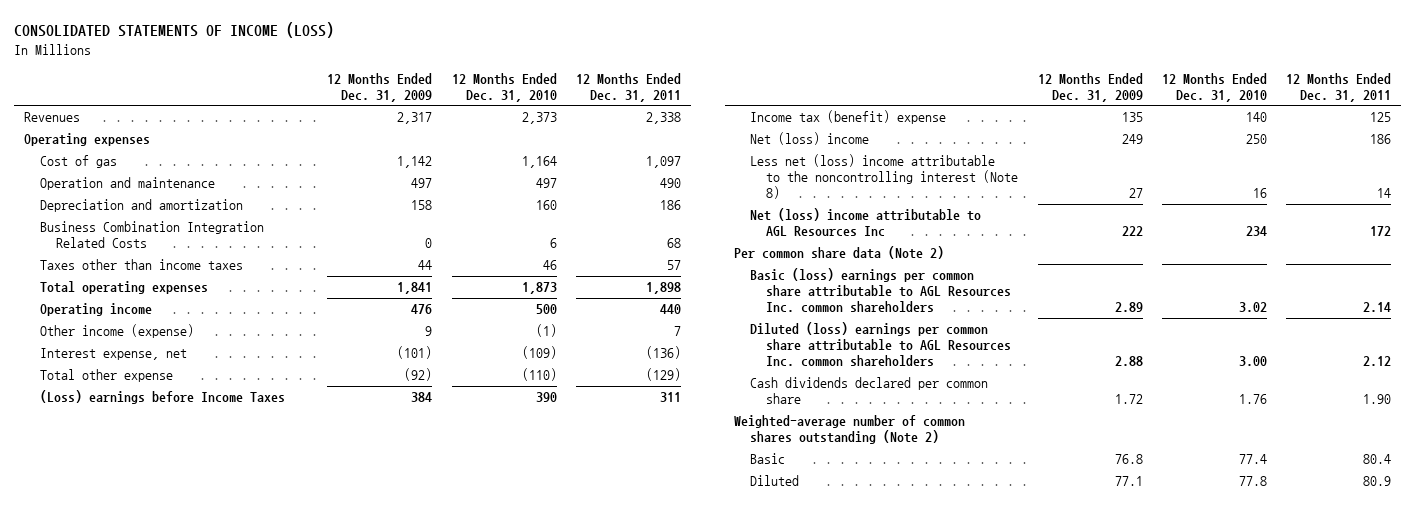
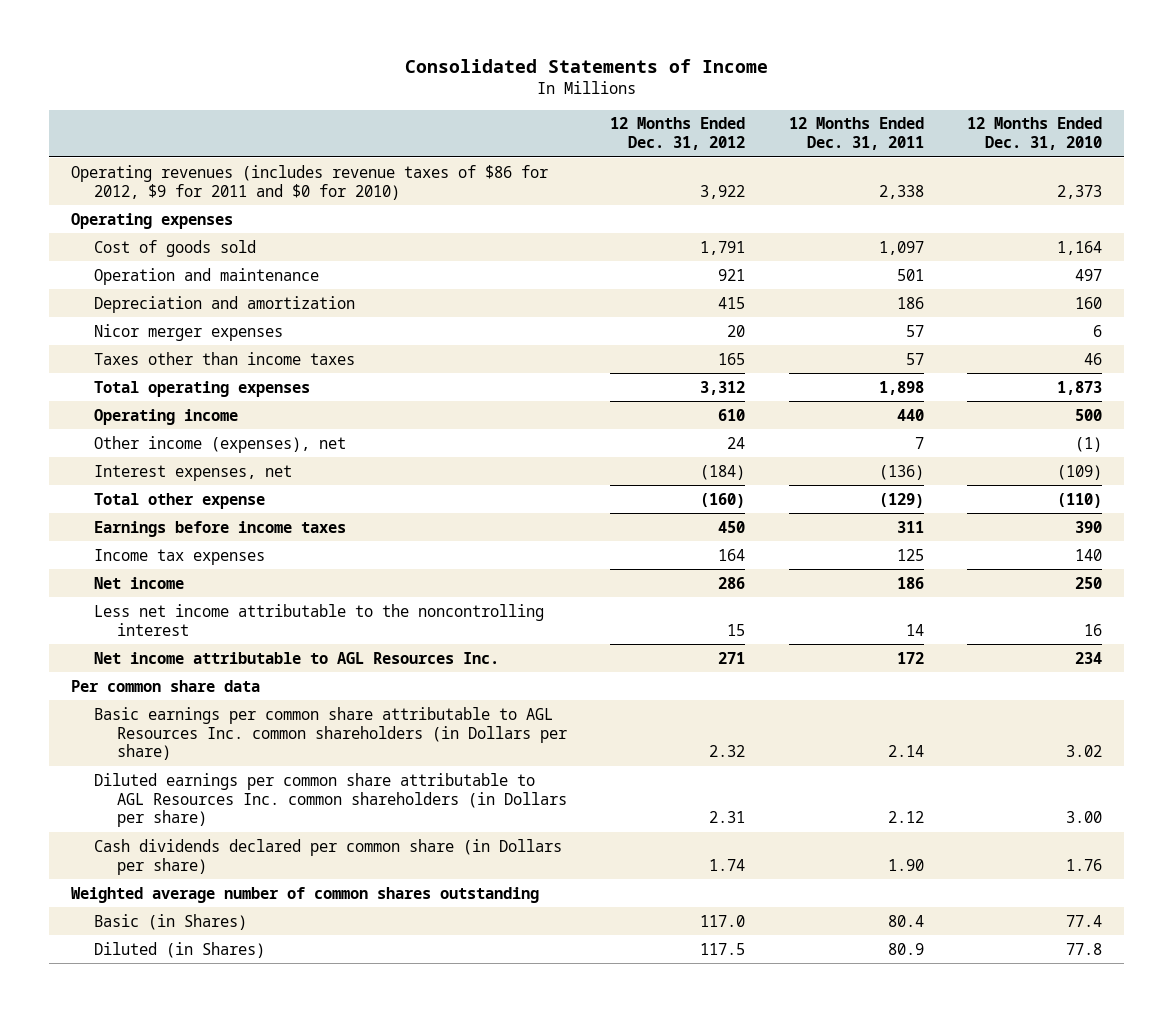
- CONSOLIDATED STATEMENTS OF INCOME (LOSS)
+ Consolidated Statements of Income
- | 12 Months Ended Dec. 31, 2009 | 12 Months Ended Dec. 31, 2010 | 12 Months Ended Dec. 31, 2011
+ | 12 Months Ended Dec. 31, 2012 | 12 Months Ended Dec. 31, 2011 | 12 Months Ended Dec. 31, 2010
- Revenues | 2,317 | 2,373 | 2,338
+ Operating revenues (includes revenue taxes of $86 for 2012, $9 for 2011 and $0 for 2010) | 3,922 | 2,338 | 2,373
- Cost of gas | 1,142 | 1,164 | 1,097
- Operation and maintenance | 497 | 497 | 490
+ Cost of goods sold | 1,791 | 1,097 | 1,164
+ Operation and maintenance | 921 | 501 | 497
- Business Combination Integration Related Costs | 0 | 6 | 68
+ Nicor merger expenses | 20 | 57 | 6
- Other income (expense) | 9 | (1) | 7
- Interest expense, net | (101) | (109) | (136)
+ Other income (expenses), net | 24 | 7 | (1)
+ Interest expenses, net | (184) | (136) | (109)
- (Loss) earnings before Income Taxes | 384 | 390 | 311
- Income tax (benefit) expense | 135 | 140 | 125
- Net (loss) income | 249 | 250 | 186
- Less net (loss) income attributable to the noncontrolling interest (Note 8) | 27 | 16 | 14
- Net (loss) income attributable to AGL Resources Inc | 222 | 234 | 172
- Per common share data (Note 2)
- Basic (loss) earnings per common share attributable to AGL Resources Inc. common shareholders | 2.89 | 3.02 | 2.14
- Diluted (loss) earnings per common share attributable to AGL Resources Inc. common shareholders | 2.88 | 3.00 | 2.12
- Cash dividends declared per common share | 1.72 | 1.76 | 1.90
- Weighted-average number of common shares outstanding (Note 2)
- Basic | 76.8 | 77.4 | 80.4
- Diluted | 77.1 | 77.8 | 80.9
+ Earnings before income taxes | 450 | 311 | 390
+ Income tax expenses | 164 | 125 | 140
+ Net income | 286 | 186 | 250
+ Less net income attributable to the noncontrolling interest | 15 | 14 | 16
+ Net income attributable to AGL Resources Inc. | 271 | 172 | 234
+ Per common share data
+ Basic earnings per common share attributable to AGL Resources Inc. common shareholders (in Dollars per share) | 2.32 | 2.14 | 3.02
+ Diluted earnings per common share attributable to AGL Resources Inc. common shareholders (in Dollars per share) | 2.31 | 2.12 | 3.00
+ Cash dividends declared per common share (in Dollars per share) | 1.74 | 1.90 | 1.76
+ Weighted average number of common shares outstanding
+ Basic (in Shares) | 117.0 | 80.4 | 77.4
+ Diluted (in Shares) | 117.5 | 80.9 | 77.8

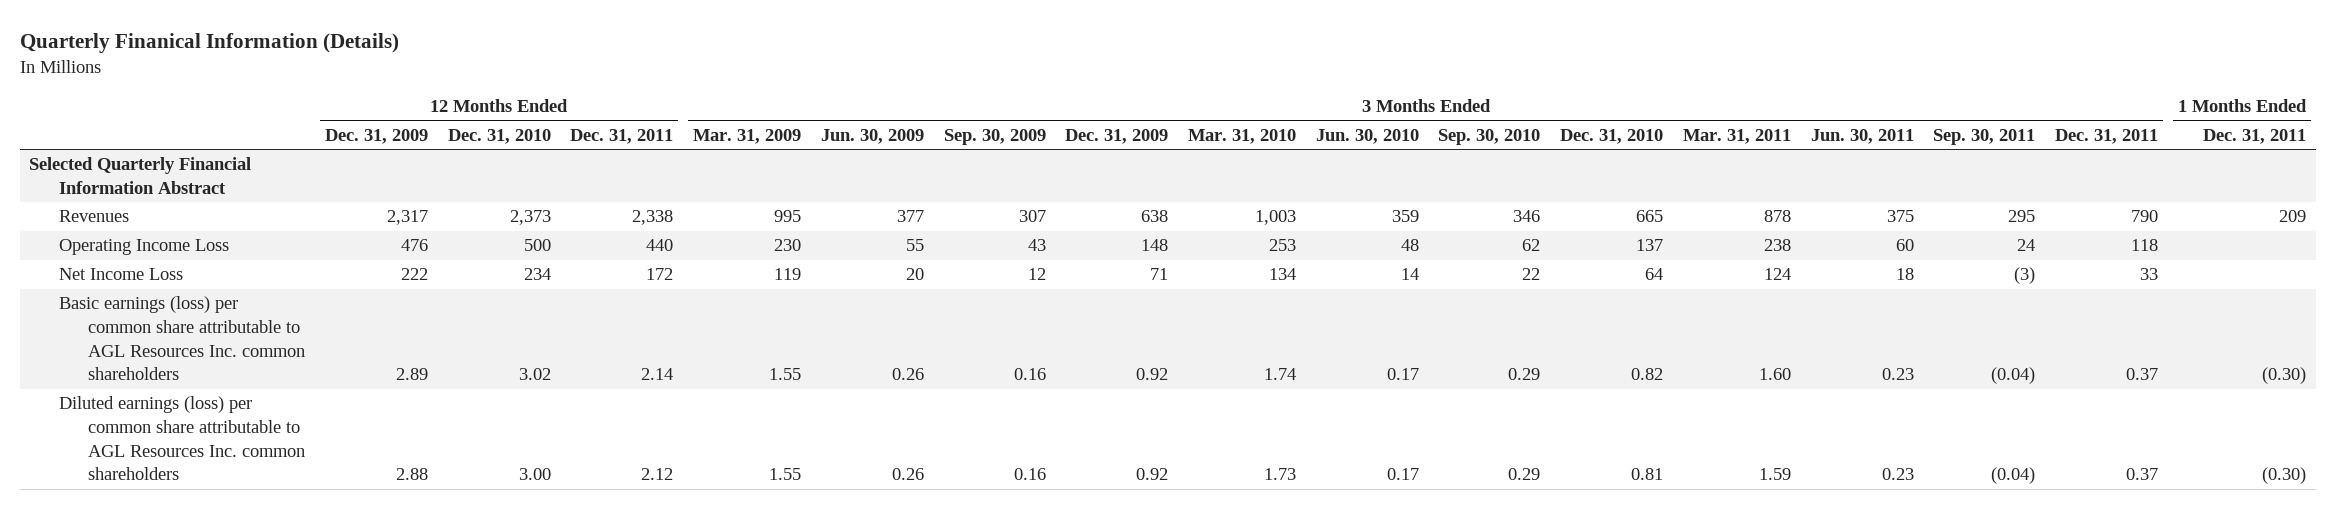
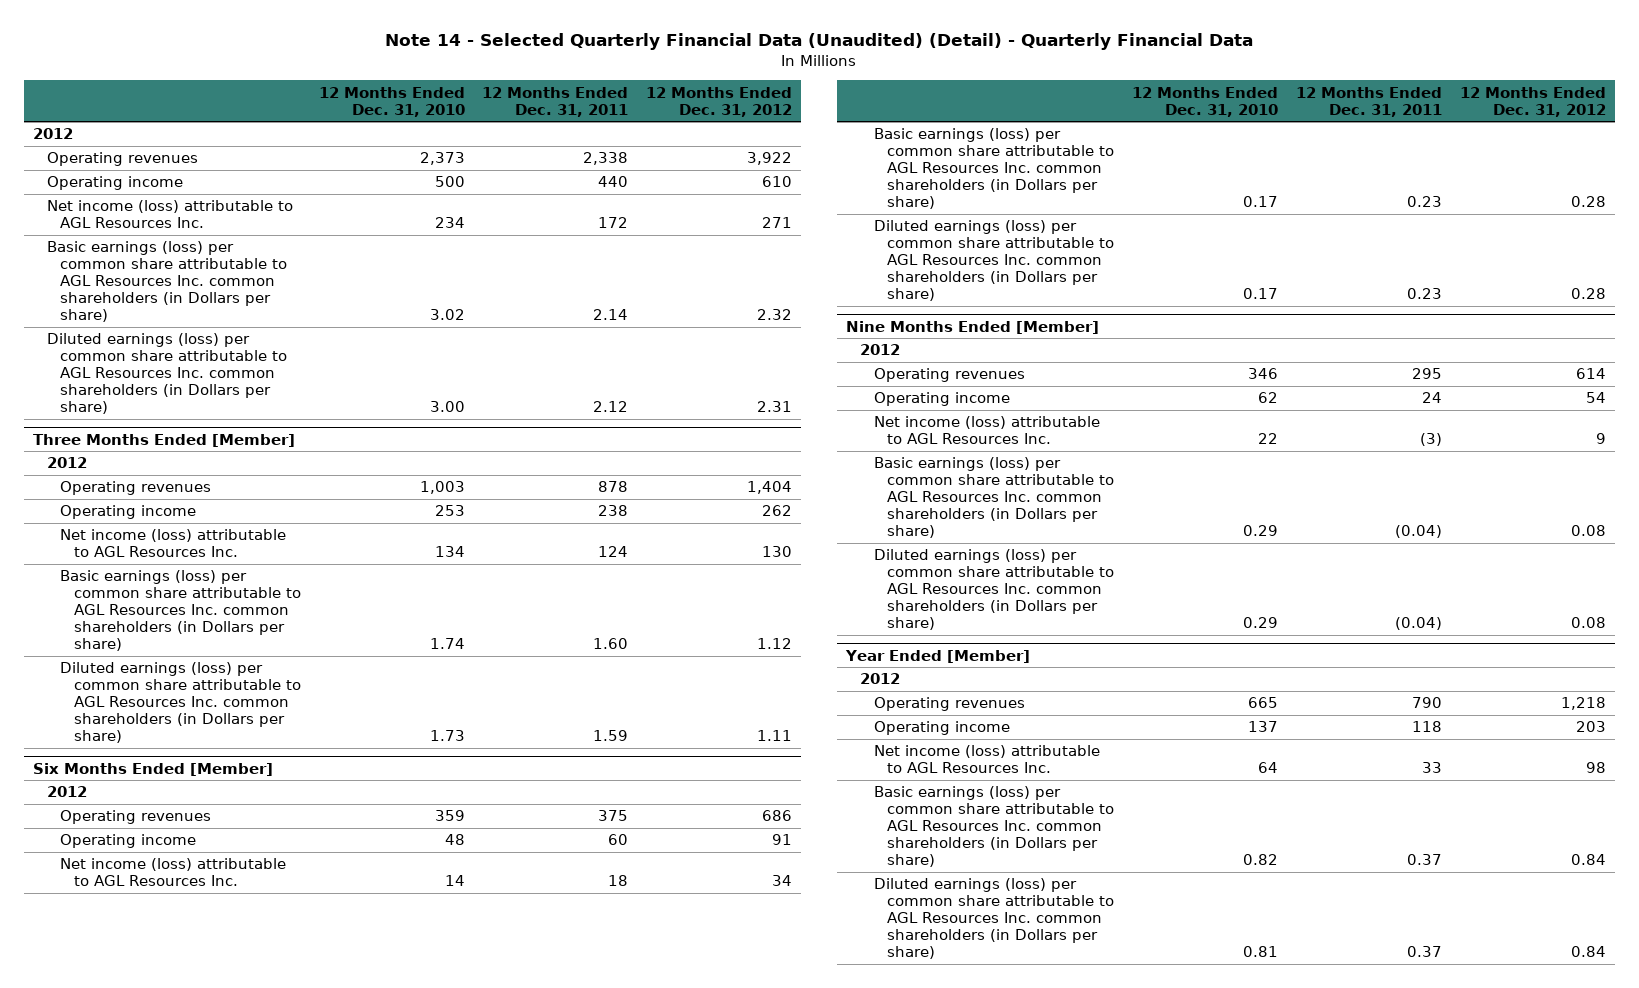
- Quarterly Finanical Information (Details)
+ Note 14 - Selected Quarterly Financial Data (Unaudited) (Detail) - Quarterly Financial Data
- | 12 Months Ended Dec. 31, 2009 | 12 Months Ended Dec. 31, 2010 | 12 Months Ended Dec. 31, 2011 | 3 Months Ended Mar. 31, 2009 | 3 Months Ended Jun. 30, 2009 | 3 Months Ended Sep. 30, 2009 | 3 Months Ended Dec. 31, 2009 | 3 Months Ended Mar. 31, 2010 | 3 Months Ended Jun. 30, 2010 | 3 Months Ended Sep. 30, 2010 | 3 Months Ended Dec. 31, 2010 | 3 Months Ended Mar. 31, 2011 | 3 Months Ended Jun. 30, 2011 | 3 Months Ended Sep. 30, 2011 | 3 Months Ended Dec. 31, 2011 | 1 Months Ended Dec. 31, 2011
+ | 12 Months Ended Dec. 31, 2010 | 12 Months Ended Dec. 31, 2011 | 12 Months Ended Dec. 31, 2012
- Selected Quarterly Financial Information Abstract
- Revenues | 2,317 | 2,373 | 2,338 | 995 | 377 | 307 | 638 | 1,003 | 359 | 346 | 665 | 878 | 375 | 295 | 790 | 209
- Operating Income Loss | 476 | 500 | 440 | 230 | 55 | 43 | 148 | 253 | 48 | 62 | 137 | 238 | 60 | 24 | 118 |
- Net Income Loss | 222 | 234 | 172 | 119 | 20 | 12 | 71 | 134 | 14 | 22 | 64 | 124 | 18 | (3) | 33 |
- Basic earnings (loss) per common share attributable to AGL Resources Inc. common shareholders | 2.89 | 3.02 | 2.14 | 1.55 | 0.26 | 0.16 | 0.92 | 1.74 | 0.17 | 0.29 | 0.82 | 1.60 | 0.23 | (0.04) | 0.37 | (0.30)
- Diluted earnings (loss) per common share attributable to AGL Resources Inc. common shareholders | 2.88 | 3.00 | 2.12 | 1.55 | 0.26 | 0.16 | 0.92 | 1.73 | 0.17 | 0.29 | 0.81 | 1.59 | 0.23 | (0.04) | 0.37 | (0.30)
+ 2012
+ Operating revenues | 2,373 | 2,338 | 3,922
+ Operating income | 500 | 440 | 610
+ Net income (loss) attributable to AGL Resources Inc. | 234 | 172 | 271
+ Basic earnings (loss) per common share attributable to AGL Resources Inc. common shareholders (in Dollars per share) | 3.02 | 2.14 | 2.32
+ Diluted earnings (loss) per common share attributable to AGL Resources Inc. common shareholders (in Dollars per share) | 3.00 | 2.12 | 2.31
+ Three Months Ended [Member]
+ 2012
+ Operating revenues | 1,003 | 878 | 1,404
+ Operating income | 253 | 238 | 262
+ Net income (loss) attributable to AGL Resources Inc. | 134 | 124 | 130
+ Basic earnings (loss) per common share attributable to AGL Resources Inc. common shareholders (in Dollars per share) | 1.74 | 1.60 | 1.12
+ Diluted earnings (loss) per common share attributable to AGL Resources Inc. common shareholders (in Dollars per share) | 1.73 | 1.59 | 1.11
+ Six Months Ended [Member]
+ 2012
+ Operating revenues | 359 | 375 | 686
+ Operating income | 48 | 60 | 91
+ Net income (loss) attributable to AGL Resources Inc. | 14 | 18 | 34
+ Basic earnings (loss) per common share attributable to AGL Resources Inc. common shareholders (in Dollars per share) | 0.17 | 0.23 | 0.28
+ Diluted earnings (loss) per common share attributable to AGL Resources Inc. common shareholders (in Dollars per share) | 0.17 | 0.23 | 0.28
+ Nine Months Ended [Member]
+ 2012
+ Operating revenues | 346 | 295 | 614
+ Operating income | 62 | 24 | 54
+ Net income (loss) attributable to AGL Resources Inc. | 22 | (3) | 9
+ Basic earnings (loss) per common share attributable to AGL Resources Inc. common shareholders (in Dollars per share) | 0.29 | (0.04) | 0.08
+ Diluted earnings (loss) per common share attributable to AGL Resources Inc. common shareholders (in Dollars per share) | 0.29 | (0.04) | 0.08
+ Year Ended [Member]
+ 2012
+ Operating revenues | 665 | 790 | 1,218
+ Operating income | 137 | 118 | 203
+ Net income (loss) attributable to AGL Resources Inc. | 64 | 33 | 98
+ Basic earnings (loss) per common share attributable to AGL Resources Inc. common shareholders (in Dollars per share) | 0.82 | 0.37 | 0.84
+ Diluted earnings (loss) per common share attributable to AGL Resources Inc. common shareholders (in Dollars per share) | 0.81 | 0.37 | 0.84

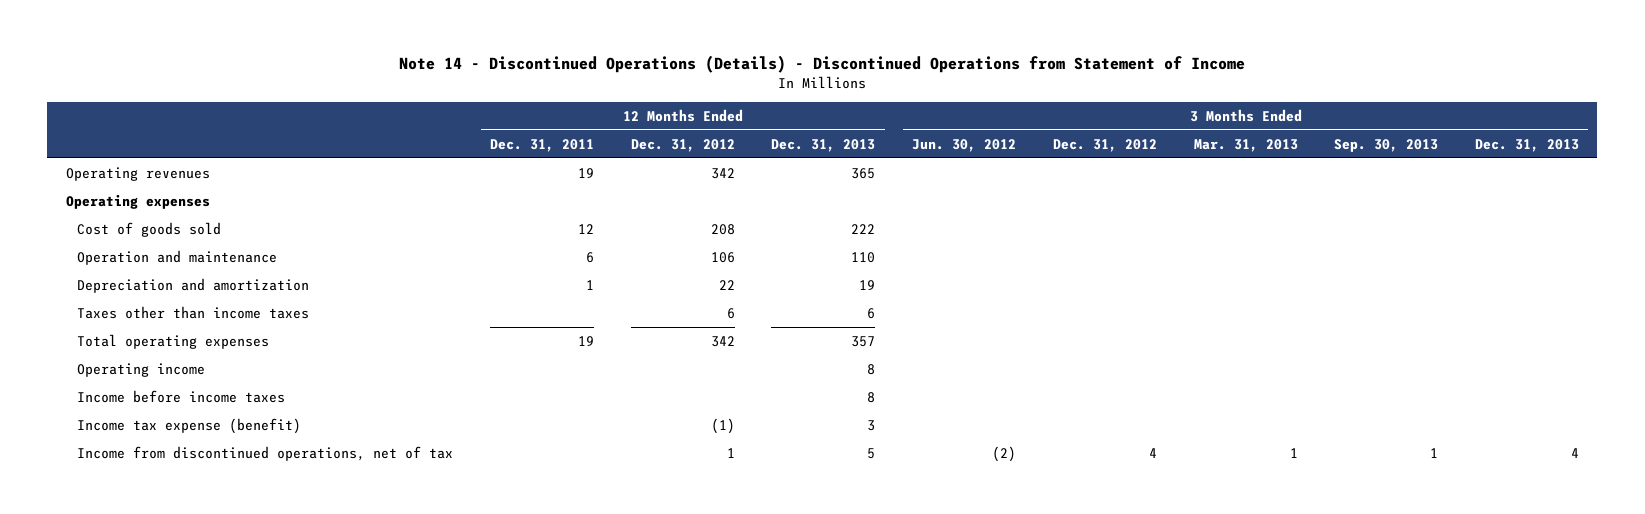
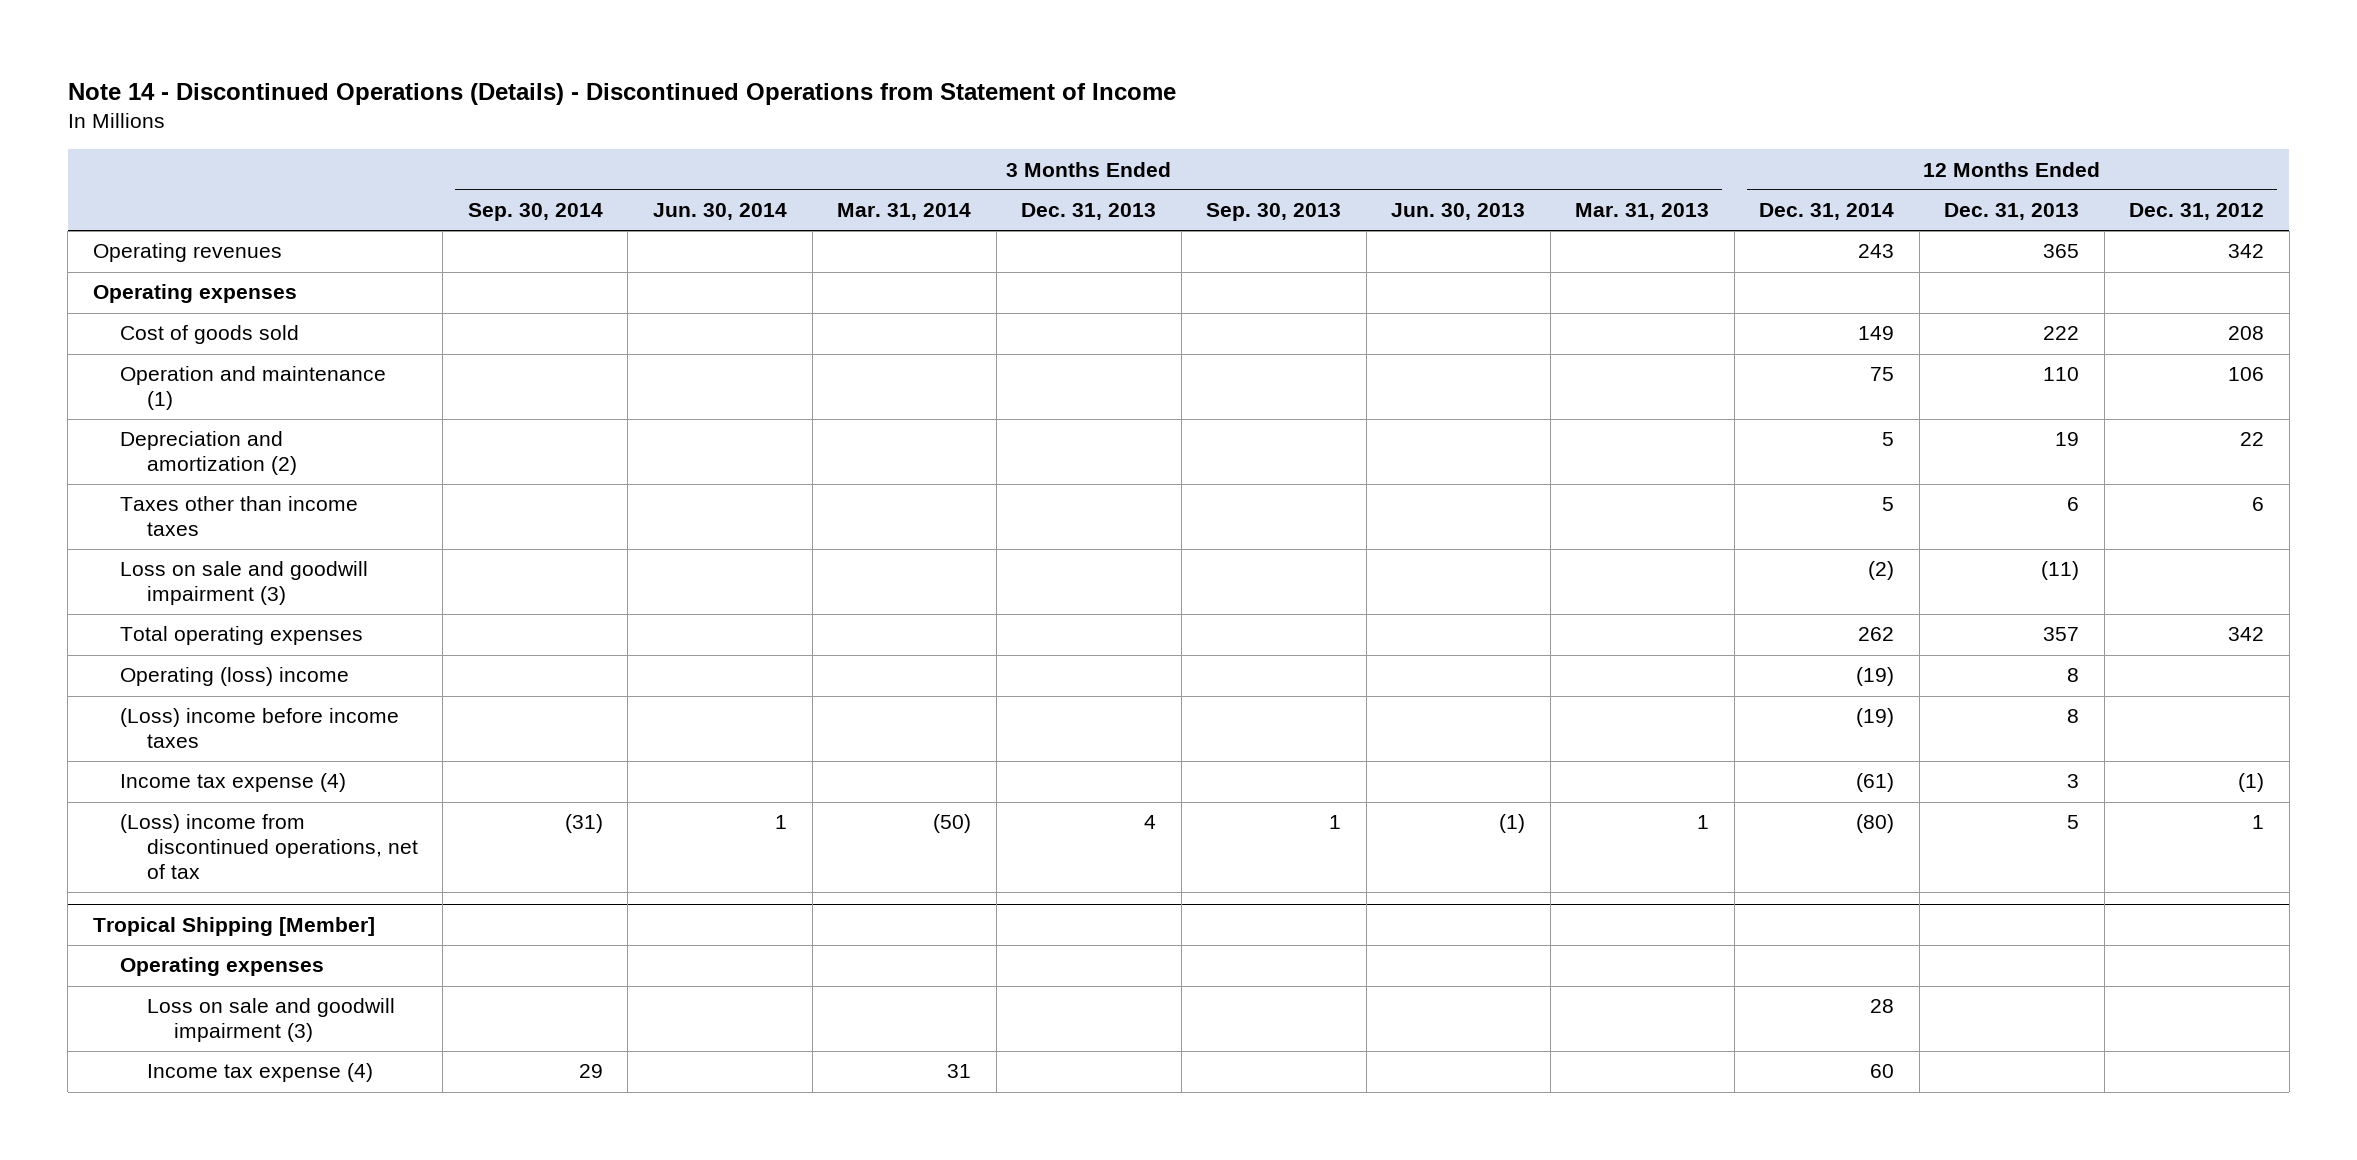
- | 12 Months Ended Dec. 31, 2011 | 12 Months Ended Dec. 31, 2012 | 12 Months Ended Dec. 31, 2013 | 3 Months Ended Jun. 30, 2012 | 3 Months Ended Dec. 31, 2012 | 3 Months Ended Mar. 31, 2013 | 3 Months Ended Sep. 30, 2013 | 3 Months Ended Dec. 31, 2013
+ | 3 Months Ended Sep. 30, 2014 | 3 Months Ended Jun. 30, 2014 | 3 Months Ended Mar. 31, 2014 | 3 Months Ended Dec. 31, 2013 | 3 Months Ended Sep. 30, 2013 | 3 Months Ended Jun. 30, 2013 | 3 Months Ended Mar. 31, 2013 | 12 Months Ended Dec. 31, 2014 | 12 Months Ended Dec. 31, 2013 | 12 Months Ended Dec. 31, 2012
- Operation and maintenance | 6 | 106 | 110 | | | | |
- Depreciation and amortization | 1 | 22 | 19 | | | | |
+ Operation and maintenance (1) | | | | | | | | 75 | 110 | 106
+ Depreciation and amortization (2) | | | | | | | | 5 | 19 | 22
+ Loss on sale and goodwill impairment (3) | | | | | | | | (2) | (11) |
- Operating income | | | 8 | | | | |
- Income before income taxes | | | 8 | | | | |
- Income tax expense (benefit) | | (1) | 3 | | | | |
- Income from discontinued operations, net of tax | | 1 | 5 | (2) | 4 | 1 | 1 | 4
+ Operating (loss) income | | | | | | | | (19) | 8 |
+ (Loss) income before income taxes | | | | | | | | (19) | 8 |
+ Income tax expense (4) | | | | | | | | (61) | 3 | (1)
+ (Loss) income from discontinued operations, net of tax | (31) | 1 | (50) | 4 | 1 | (1) | 1 | (80) | 5 | 1
+ Tropical Shipping [Member]
+ Operating expenses
+ Loss on sale and goodwill impairment (3) | | | | | | | | 28 | |
+ Income tax expense (4) | 29 | | 31 | | | | | 60 | |

